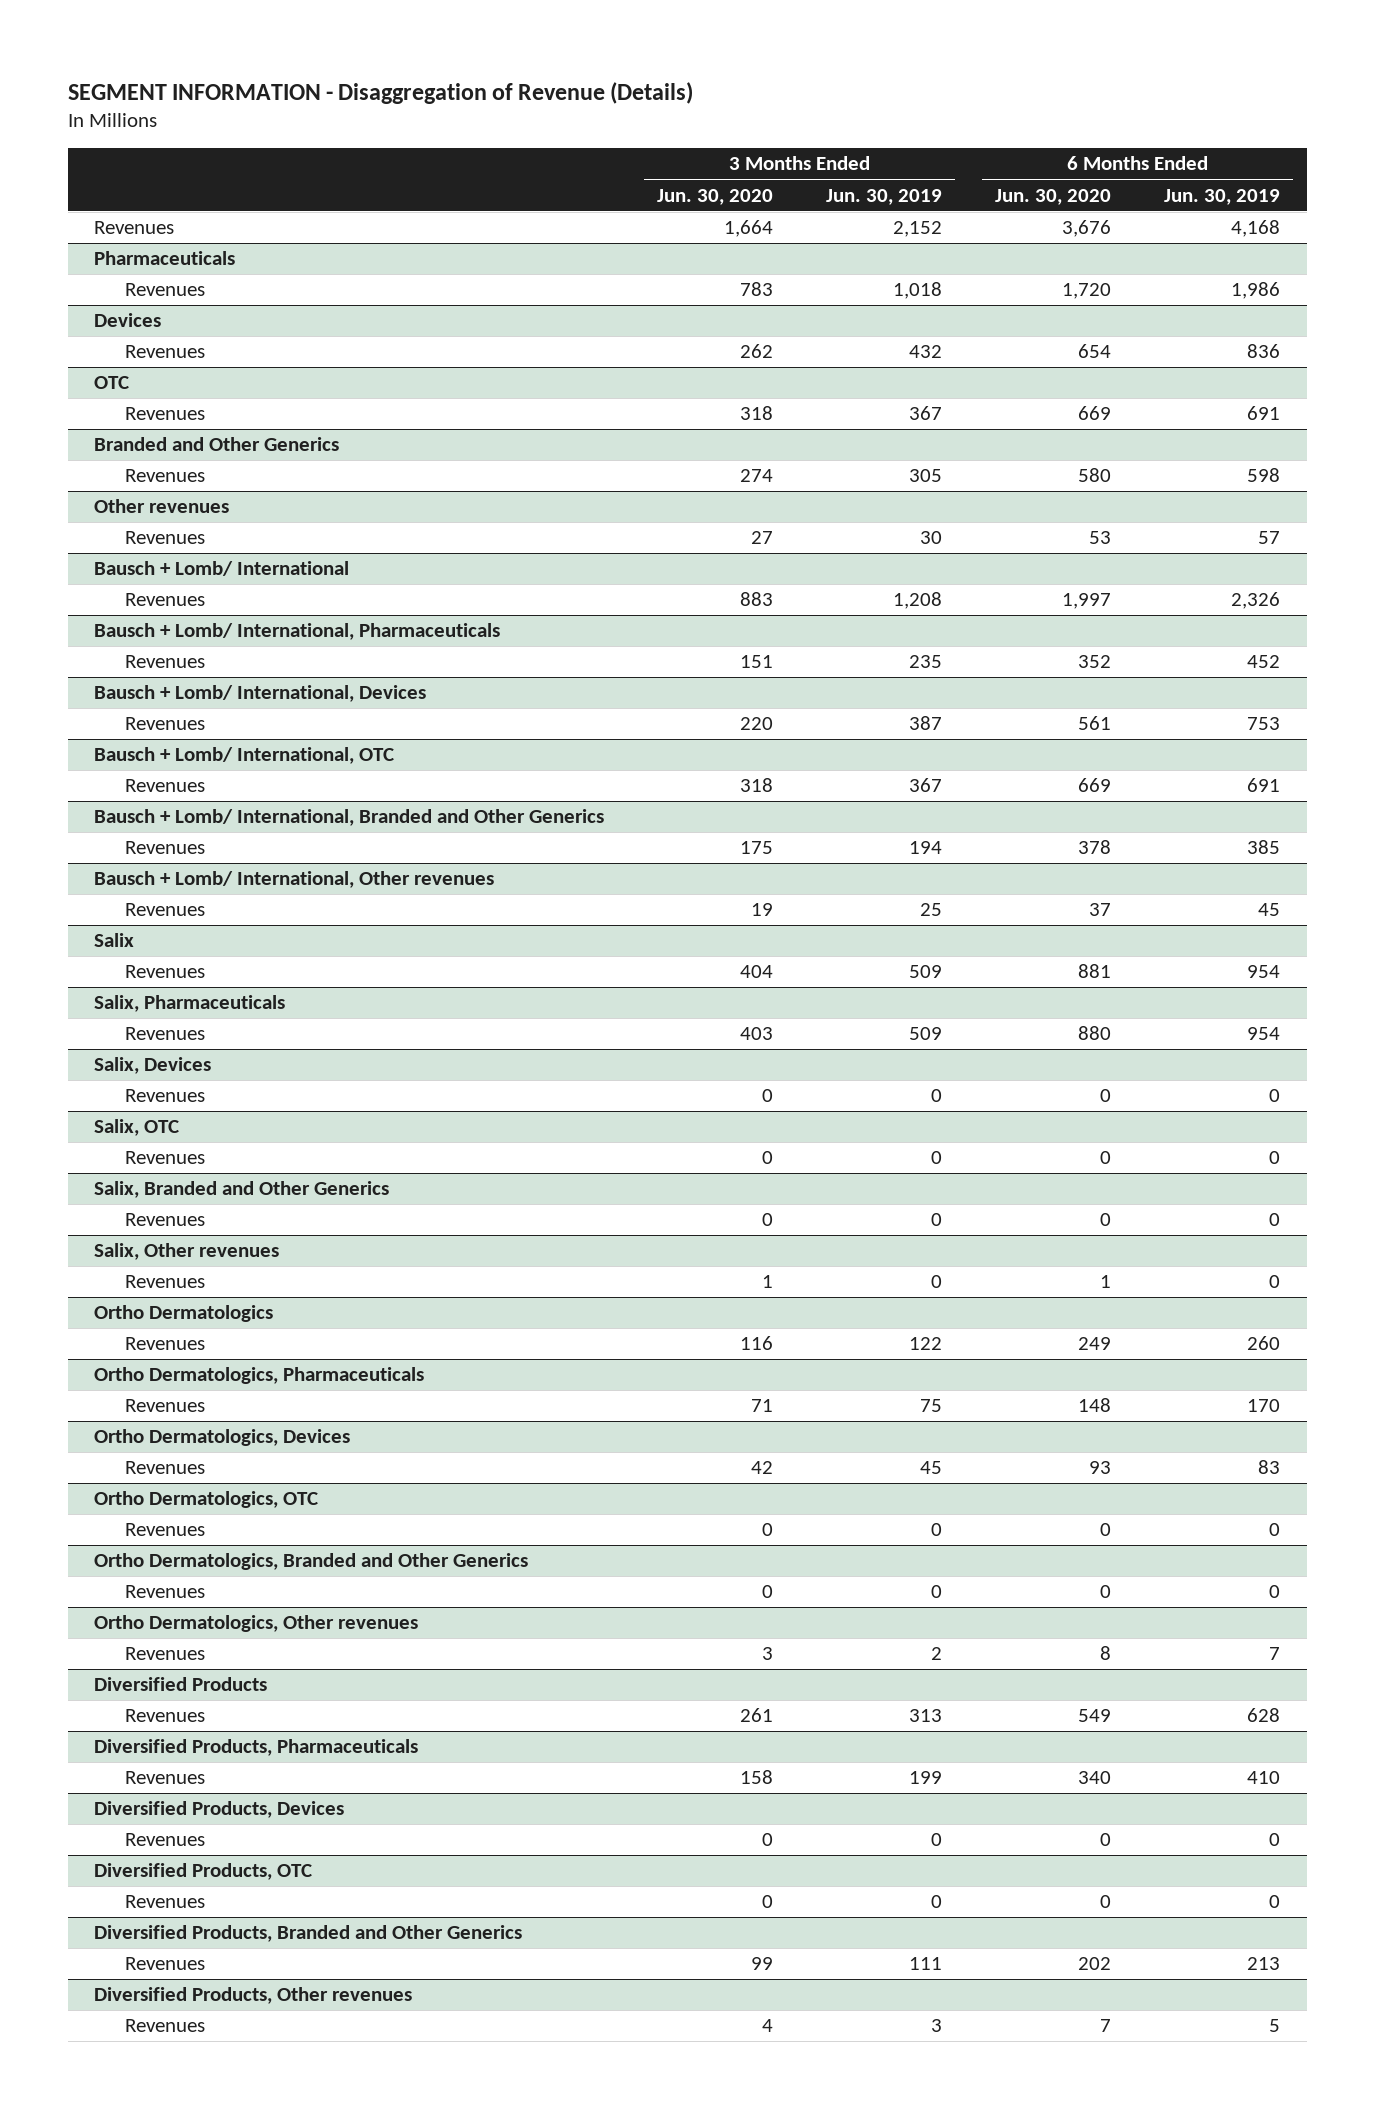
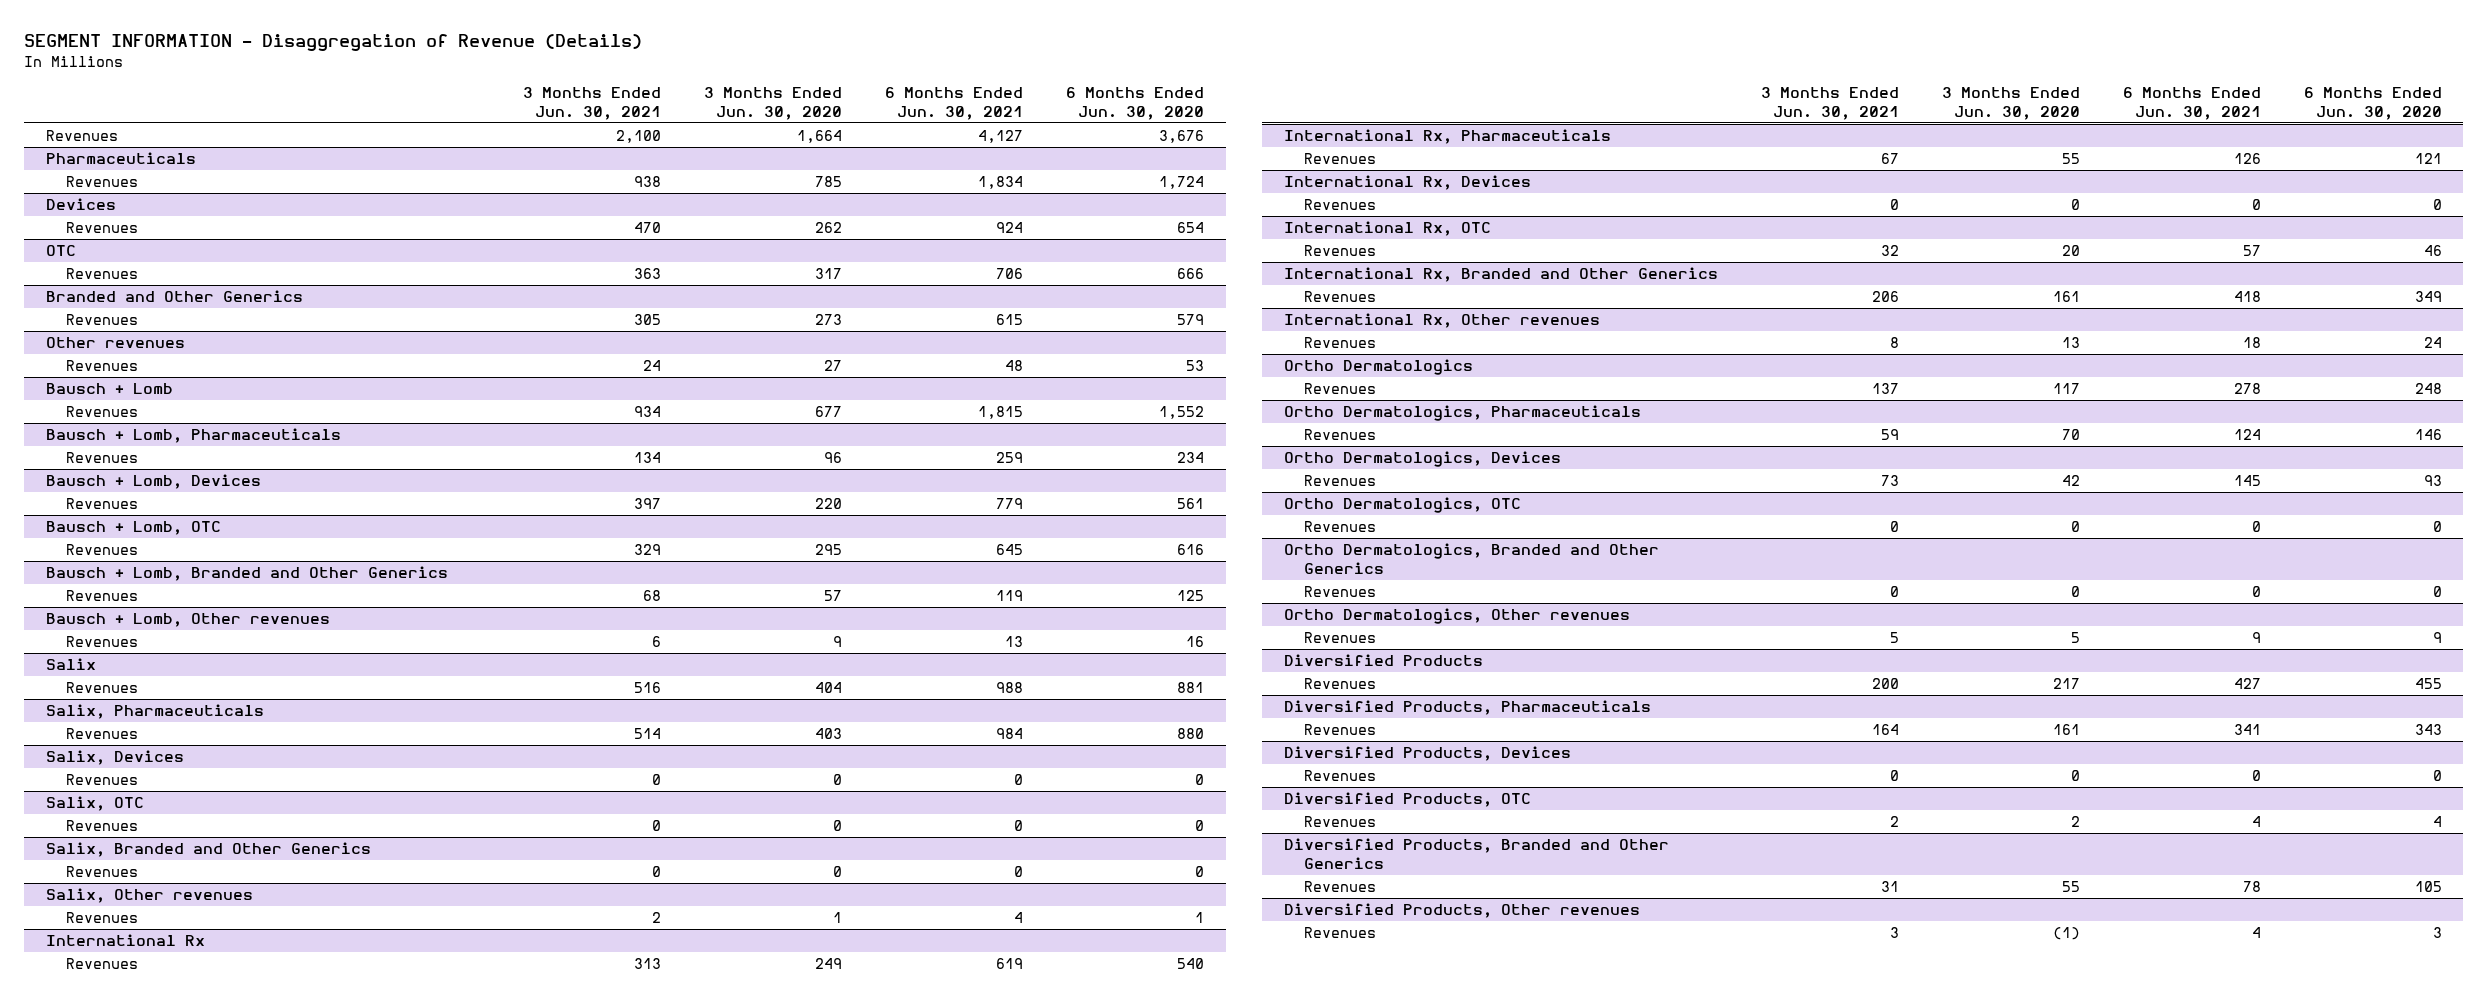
- | 3 Months Ended Jun. 30, 2020 | 3 Months Ended Jun. 30, 2019 | 6 Months Ended Jun. 30, 2020 | 6 Months Ended Jun. 30, 2019
+ | 3 Months Ended Jun. 30, 2021 | 3 Months Ended Jun. 30, 2020 | 6 Months Ended Jun. 30, 2021 | 6 Months Ended Jun. 30, 2020
@ Pharmaceuticals
- Revenues | 783 | 1,018 | 1,720 | 1,986
+ Revenues | 938 | 785 | 1,834 | 1,724
@ OTC
- Revenues | 318 | 367 | 669 | 691
+ Revenues | 363 | 317 | 706 | 666
@ Branded and Other Generics
- Revenues | 274 | 305 | 580 | 598
+ Revenues | 305 | 273 | 615 | 579
- Bausch + Lomb/ International
- Revenues | 883 | 1,208 | 1,997 | 2,326
- Bausch + Lomb/ International, Pharmaceuticals
- Revenues | 151 | 235 | 352 | 452
- Bausch + Lomb/ International, Devices
+ Bausch + Lomb
+ Revenues | 934 | 677 | 1,815 | 1,552
+ Bausch + Lomb, Pharmaceuticals
+ Revenues | 134 | 96 | 259 | 234
+ Bausch + Lomb, Devices
- Bausch + Lomb/ International, OTC
- Revenues | 318 | 367 | 669 | 691
- Bausch + Lomb/ International, Branded and Other Generics
- Revenues | 175 | 194 | 378 | 385
- Bausch + Lomb/ International, Other revenues
- Revenues | 19 | 25 | 37 | 45
+ Bausch + Lomb, OTC
+ Revenues | 329 | 295 | 645 | 616
+ Bausch + Lomb, Branded and Other Generics
+ Revenues | 68 | 57 | 119 | 125
+ Bausch + Lomb, Other revenues
+ Revenues | 6 | 9 | 13 | 16
+ International Rx
+ Revenues | 313 | 249 | 619 | 540
+ International Rx, Pharmaceuticals
+ Revenues | 67 | 55 | 126 | 121
+ International Rx, Devices
+ Revenues | 0 | 0 | 0 | 0
+ International Rx, OTC
+ Revenues | 32 | 20 | 57 | 46
+ International Rx, Branded and Other Generics
+ Revenues | 206 | 161 | 418 | 349
+ International Rx, Other revenues
+ Revenues | 8 | 13 | 18 | 24
@ Ortho Dermatologics
- Revenues | 116 | 122 | 249 | 260
+ Revenues | 137 | 117 | 278 | 248
@ Ortho Dermatologics, Pharmaceuticals
- Revenues | 71 | 75 | 148 | 170
+ Revenues | 59 | 70 | 124 | 146
@ Ortho Dermatologics, Other revenues
- Revenues | 3 | 2 | 8 | 7
+ Revenues | 5 | 5 | 9 | 9
@ Diversified Products
- Revenues | 261 | 313 | 549 | 628
+ Revenues | 200 | 217 | 427 | 455
@ Diversified Products, Pharmaceuticals
- Revenues | 158 | 199 | 340 | 410
+ Revenues | 164 | 161 | 341 | 343
@ Diversified Products, OTC
- Revenues | 0 | 0 | 0 | 0
+ Revenues | 2 | 2 | 4 | 4
@ Diversified Products, Branded and Other Generics
- Revenues | 99 | 111 | 202 | 213
+ Revenues | 31 | 55 | 78 | 105
@ Diversified Products, Other revenues
- Revenues | 4 | 3 | 7 | 5
+ Revenues | 3 | (1) | 4 | 3

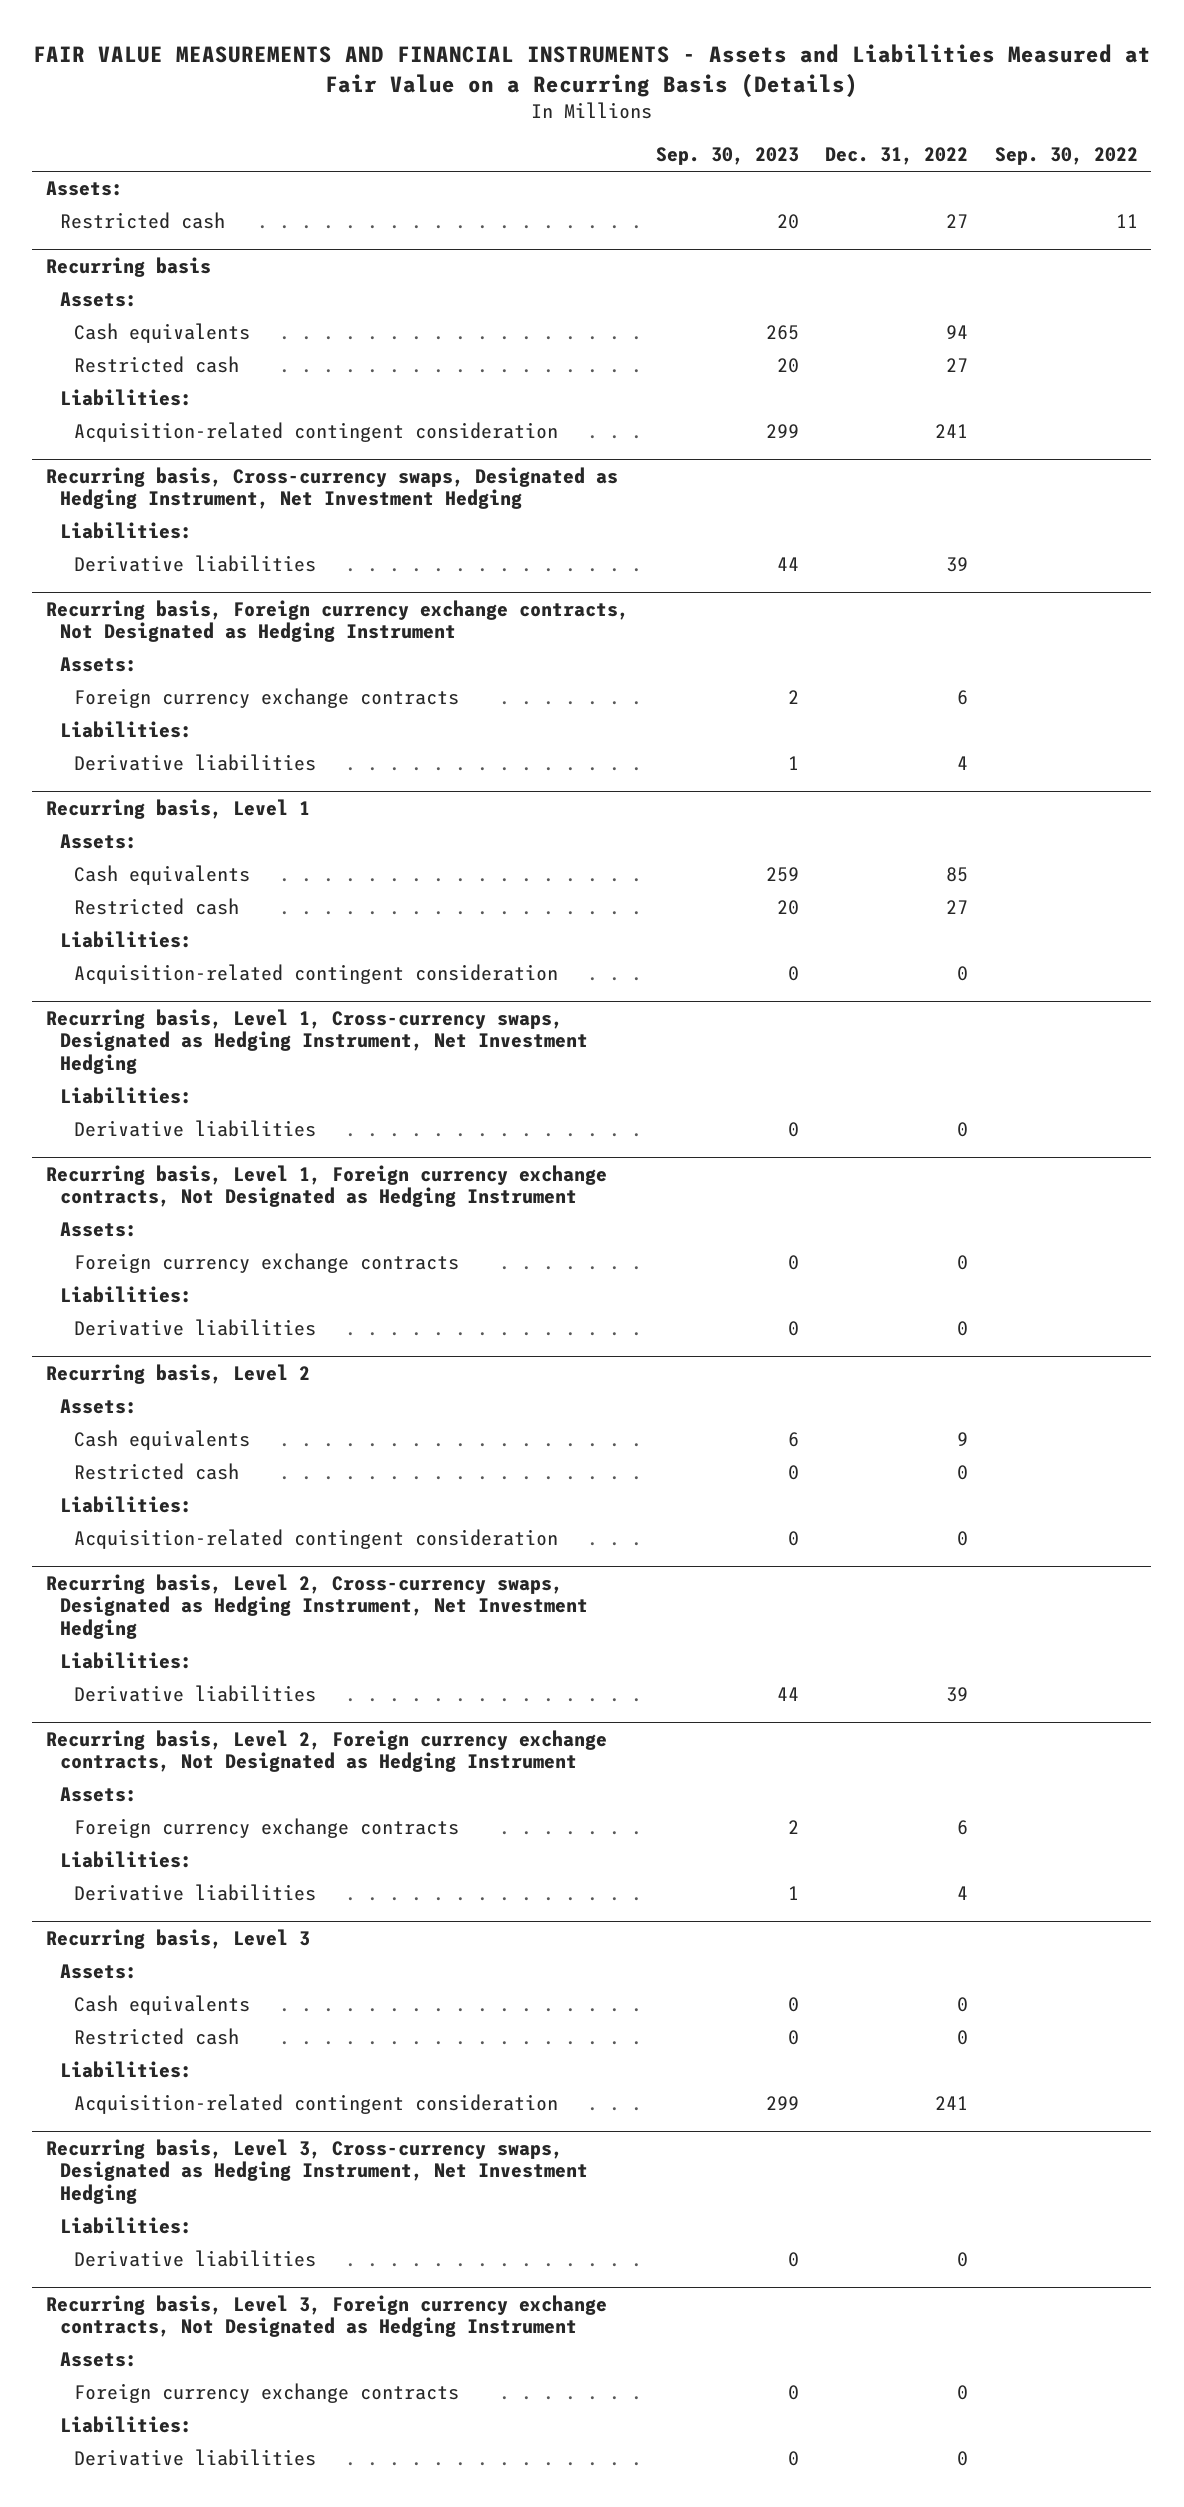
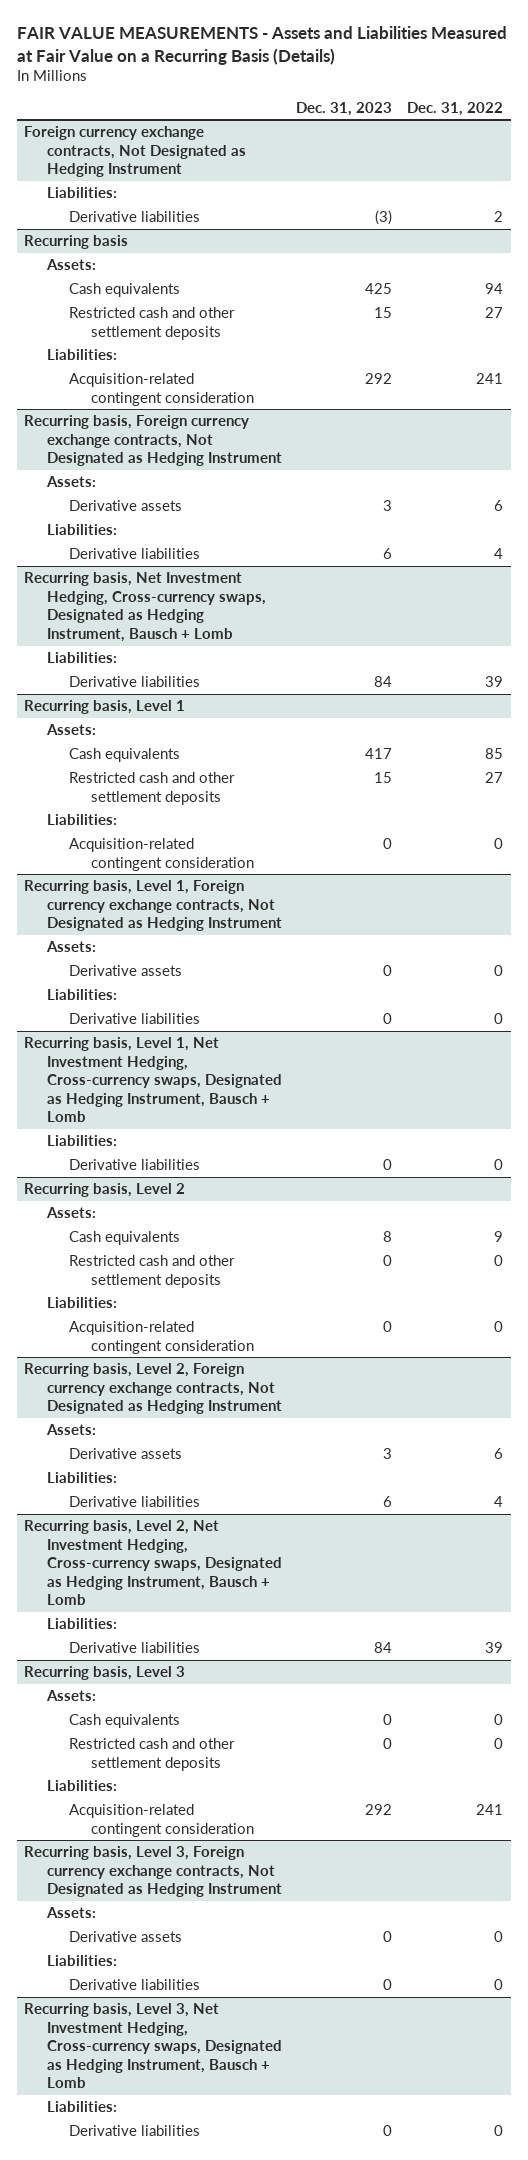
- FAIR VALUE MEASUREMENTS AND FINANCIAL INSTRUMENTS - Assets and Liabilities Measured at Fair Value on a Recurring Basis (Details)
+ FAIR VALUE MEASUREMENTS - Assets and Liabilities Measured at Fair Value on a Recurring Basis (Details)
- | Sep. 30, 2023 | Dec. 31, 2022 | Sep. 30, 2022
+ | Dec. 31, 2023 | Dec. 31, 2022
- Assets:
- Restricted cash | 20 | 27 | 11
+ Foreign currency exchange contracts, Not Designated as Hedging Instrument
+ Liabilities:
+ Derivative liabilities | (3) | 2
@ Recurring basis
- Restricted cash | 20 | 27 |
+ Restricted cash and other settlement deposits | 15 | 27
- Recurring basis, Cross-currency swaps, Designated as Hedging Instrument, Net Investment Hedging
- Liabilities:
- Derivative liabilities | 44 | 39 |
@ Recurring basis, Foreign currency exchange contracts, Not Designated as Hedging Instrument
- Foreign currency exchange contracts | 2 | 6 |
+ Derivative assets | 3 | 6
+ Recurring basis, Net Investment Hedging, Cross-currency swaps, Designated as Hedging Instrument, Bausch + Lomb
+ Liabilities:
+ Derivative liabilities | 84 | 39
@ Recurring basis, Level 1
- Restricted cash | 20 | 27 |
+ Restricted cash and other settlement deposits | 15 | 27
- Recurring basis, Level 1, Cross-currency swaps, Designated as Hedging Instrument, Net Investment Hedging
- Liabilities:
- Derivative liabilities | 0 | 0 |
@ Recurring basis, Level 1, Foreign currency exchange contracts, Not Designated as Hedging Instrument
- Foreign currency exchange contracts | 0 | 0 |
+ Derivative assets | 0 | 0
+ Recurring basis, Level 1, Net Investment Hedging, Cross-currency swaps, Designated as Hedging Instrument, Bausch + Lomb
+ Liabilities:
+ Derivative liabilities | 0 | 0
@ Recurring basis, Level 2
- Restricted cash | 0 | 0 |
+ Restricted cash and other settlement deposits | 0 | 0
- Recurring basis, Level 2, Cross-currency swaps, Designated as Hedging Instrument, Net Investment Hedging
- Liabilities:
- Derivative liabilities | 44 | 39 |
@ Recurring basis, Level 2, Foreign currency exchange contracts, Not Designated as Hedging Instrument
- Foreign currency exchange contracts | 2 | 6 |
+ Derivative assets | 3 | 6
+ Recurring basis, Level 2, Net Investment Hedging, Cross-currency swaps, Designated as Hedging Instrument, Bausch + Lomb
+ Liabilities:
+ Derivative liabilities | 84 | 39
@ Recurring basis, Level 3
- Restricted cash | 0 | 0 |
+ Restricted cash and other settlement deposits | 0 | 0
- Recurring basis, Level 3, Cross-currency swaps, Designated as Hedging Instrument, Net Investment Hedging
- Liabilities:
- Derivative liabilities | 0 | 0 |
@ Recurring basis, Level 3, Foreign currency exchange contracts, Not Designated as Hedging Instrument
- Foreign currency exchange contracts | 0 | 0 |
+ Derivative assets | 0 | 0
+ Recurring basis, Level 3, Net Investment Hedging, Cross-currency swaps, Designated as Hedging Instrument, Bausch + Lomb
+ Liabilities:
+ Derivative liabilities | 0 | 0

